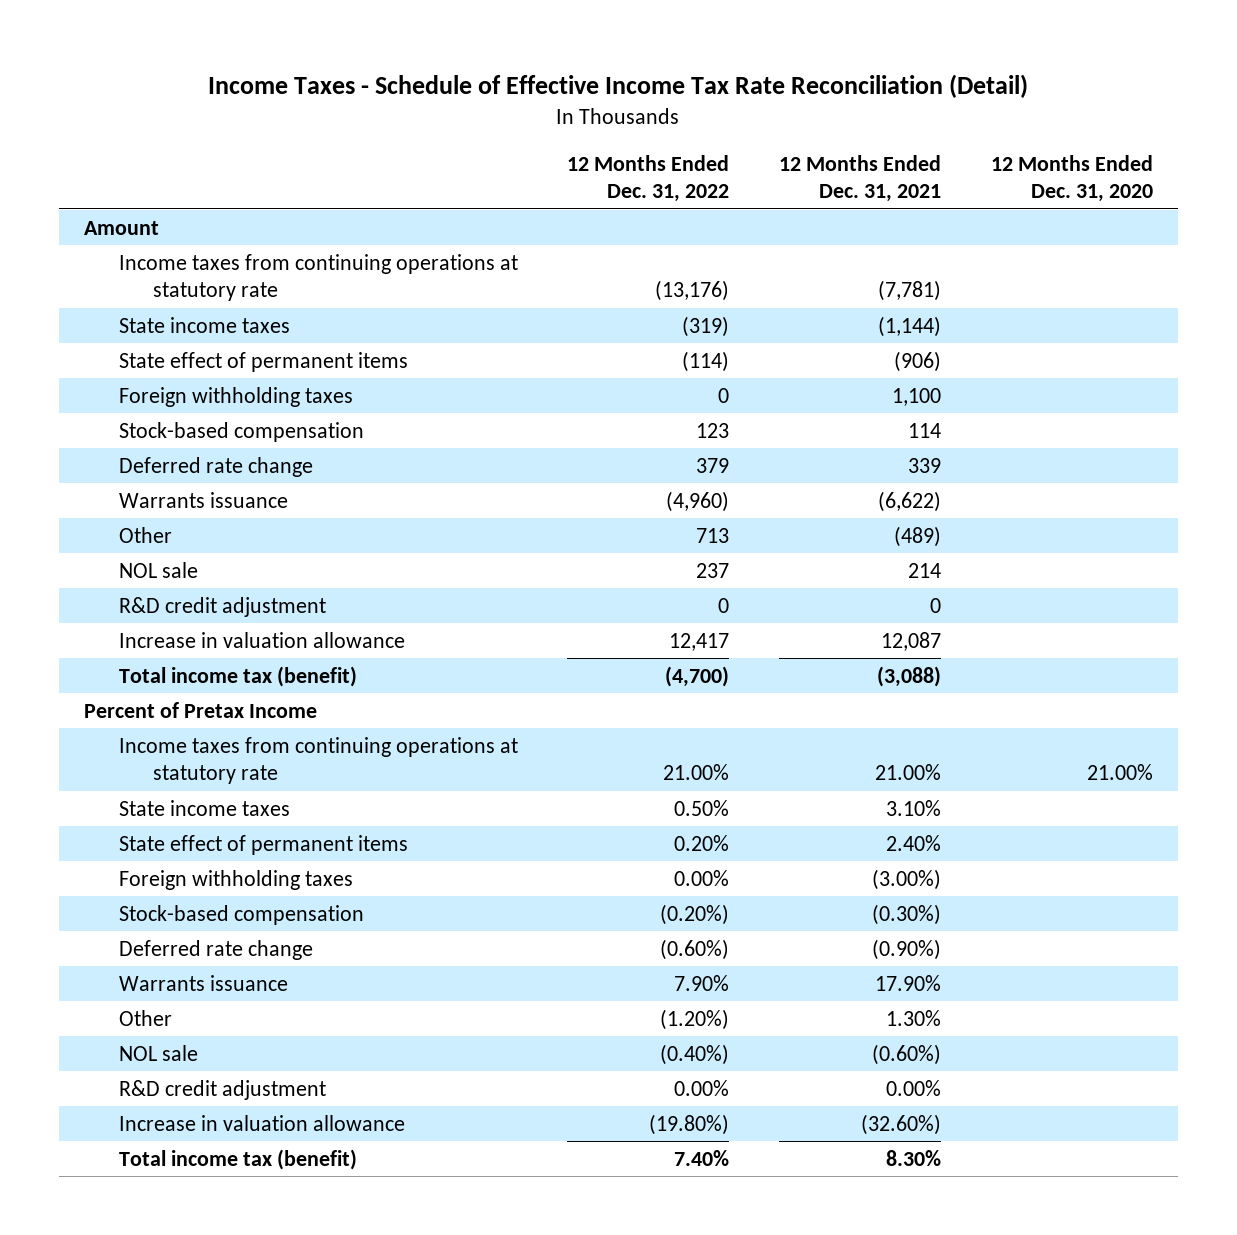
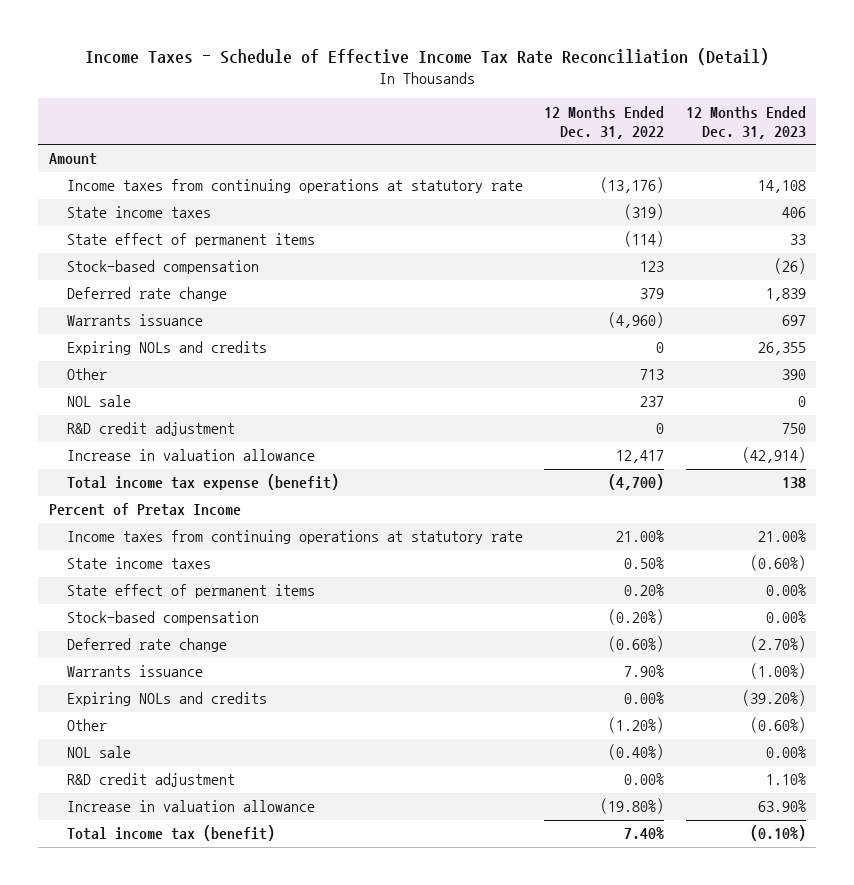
- | 12 Months Ended Dec. 31, 2022 | 12 Months Ended Dec. 31, 2021 | 12 Months Ended Dec. 31, 2020
+ | 12 Months Ended Dec. 31, 2022 | 12 Months Ended Dec. 31, 2023
- Foreign withholding taxes | 0 | 1,100 |
+ Expiring NOLs and credits | 0 | 26,355
- Total income tax (benefit) | (4,700) | (3,088) |
+ Total income tax expense (benefit) | (4,700) | 138
- Foreign withholding taxes | 0.00% | (3.00%) |
+ Expiring NOLs and credits | 0.00% | (39.20%)

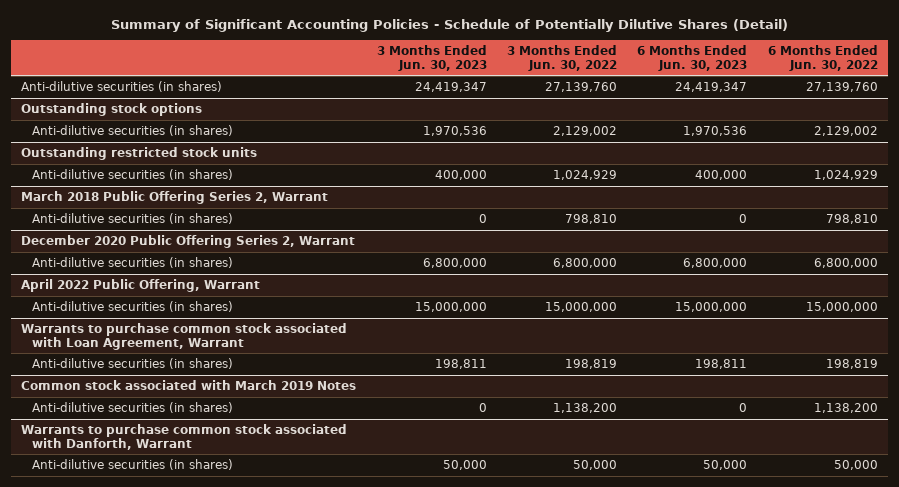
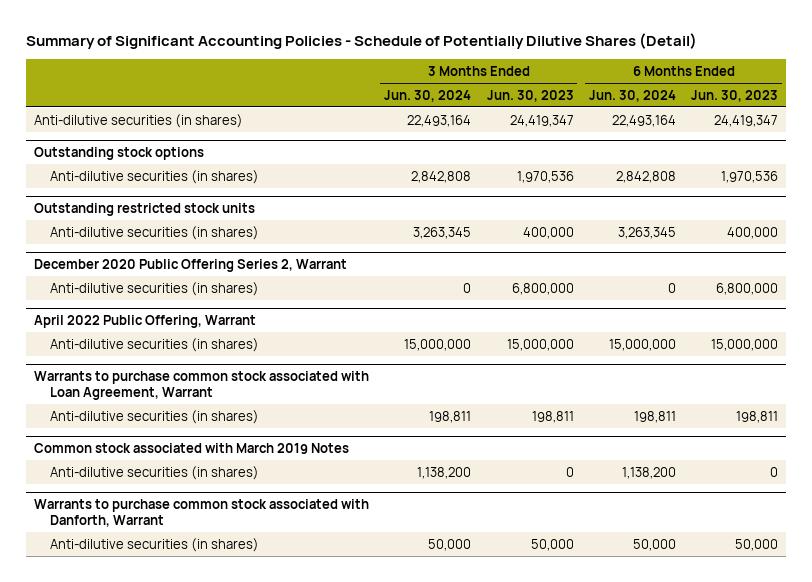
- | 3 Months Ended Jun. 30, 2023 | 3 Months Ended Jun. 30, 2022 | 6 Months Ended Jun. 30, 2023 | 6 Months Ended Jun. 30, 2022
+ | 3 Months Ended Jun. 30, 2024 | 3 Months Ended Jun. 30, 2023 | 6 Months Ended Jun. 30, 2024 | 6 Months Ended Jun. 30, 2023
- March 2018 Public Offering Series 2, Warrant
- Anti-dilutive securities (in shares) | 0 | 798,810 | 0 | 798,810

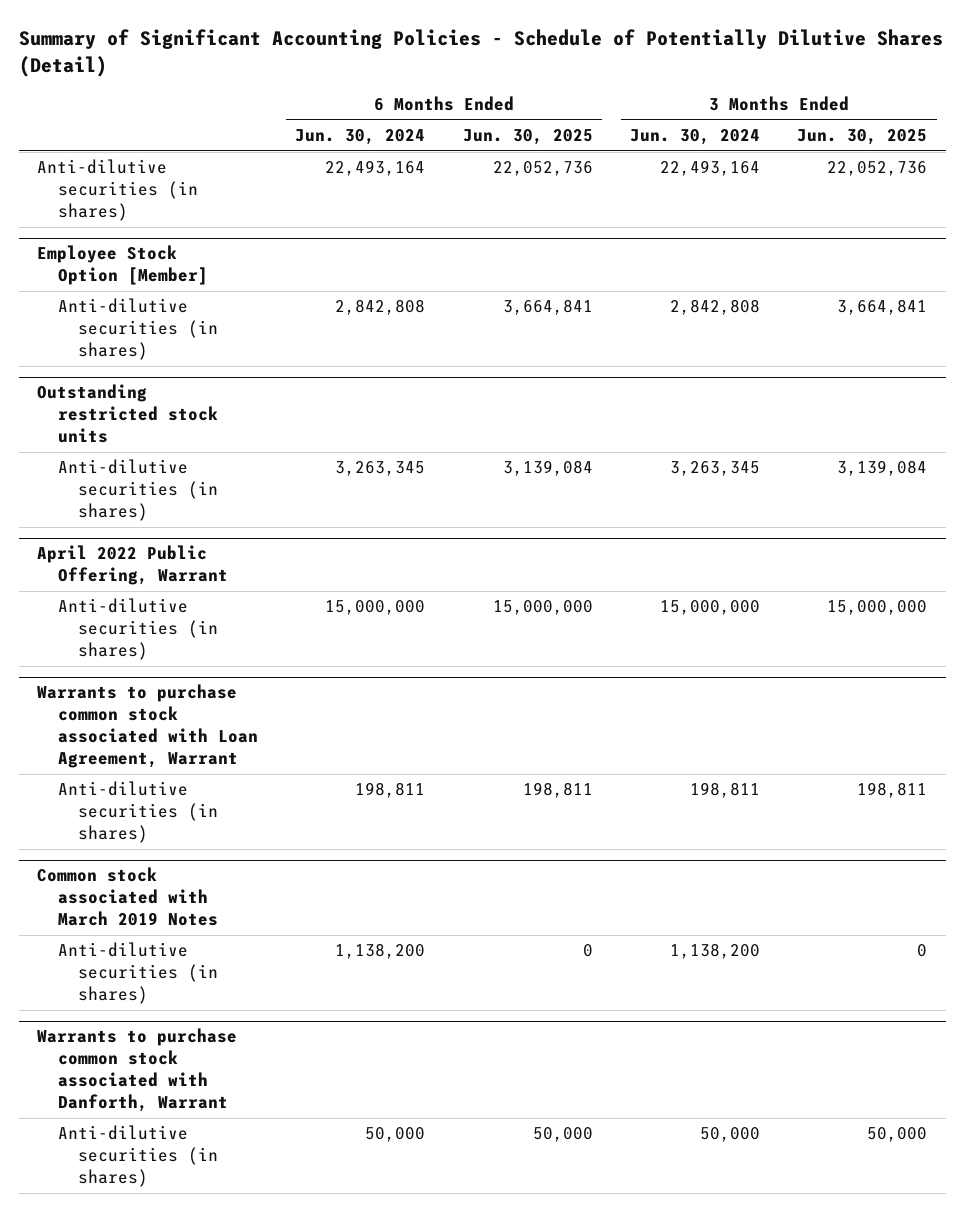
- | 3 Months Ended Jun. 30, 2024 | 3 Months Ended Jun. 30, 2023 | 6 Months Ended Jun. 30, 2024 | 6 Months Ended Jun. 30, 2023
+ | 6 Months Ended Jun. 30, 2024 | 6 Months Ended Jun. 30, 2025 | 3 Months Ended Jun. 30, 2024 | 3 Months Ended Jun. 30, 2025
- Outstanding stock options
+ Employee Stock Option [Member]
- December 2020 Public Offering Series 2, Warrant
- Anti-dilutive securities (in shares) | 0 | 6,800,000 | 0 | 6,800,000

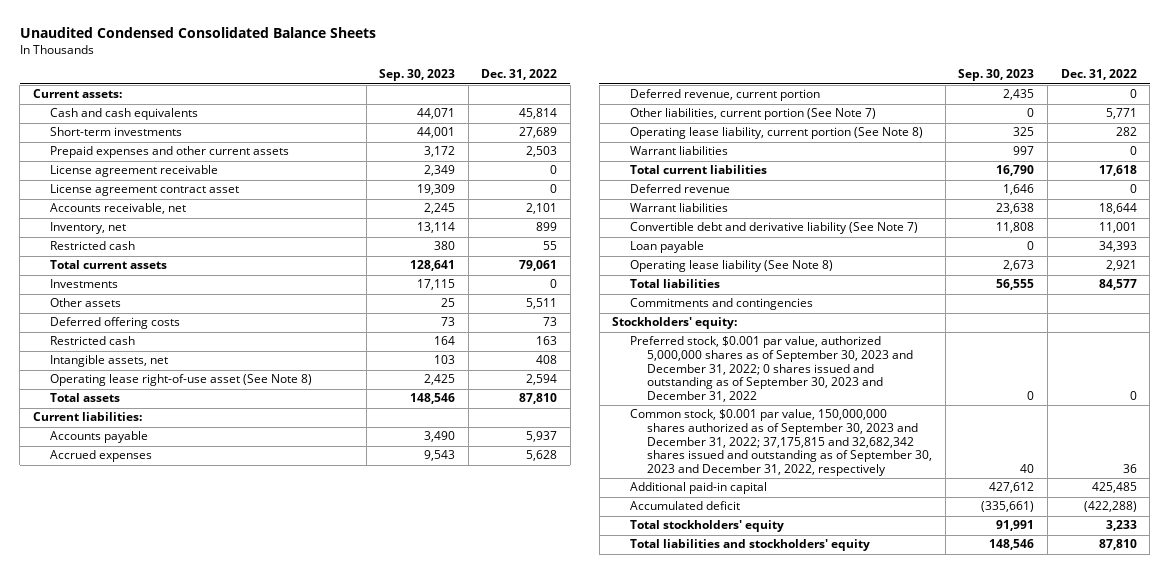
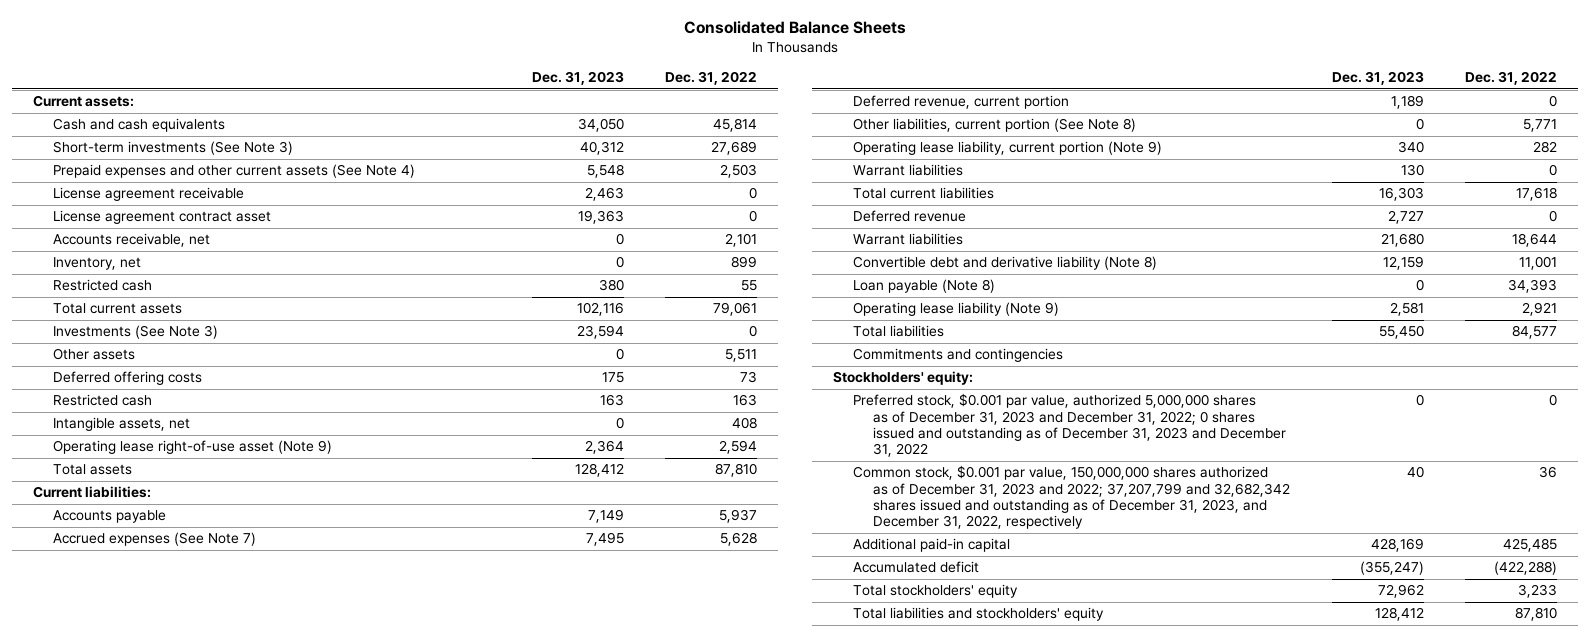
- Unaudited Condensed Consolidated Balance Sheets
+ Consolidated Balance Sheets
- | Sep. 30, 2023 | Dec. 31, 2022
+ | Dec. 31, 2023 | Dec. 31, 2022
- Short-term investments | 44,001 | 27,689
- Prepaid expenses and other current assets | 3,172 | 2,503
+ Short-term investments (See Note 3) | 40,312 | 27,689
+ Prepaid expenses and other current assets (See Note 4) | 5,548 | 2,503
- Investments | 17,115 | 0
+ Investments (See Note 3) | 23,594 | 0
- Operating lease right-of-use asset (See Note 8) | 2,425 | 2,594
+ Operating lease right-of-use asset (Note 9) | 2,364 | 2,594
- Accrued expenses | 9,543 | 5,628
+ Accrued expenses (See Note 7) | 7,495 | 5,628
- Other liabilities, current portion (See Note 7) | 0 | 5,771
- Operating lease liability, current portion (See Note 8) | 325 | 282
+ Other liabilities, current portion (See Note 8) | 0 | 5,771
+ Operating lease liability, current portion (Note 9) | 340 | 282
- Convertible debt and derivative liability (See Note 7) | 11,808 | 11,001
- Loan payable | 0 | 34,393
- Operating lease liability (See Note 8) | 2,673 | 2,921
+ Convertible debt and derivative liability (Note 8) | 12,159 | 11,001
+ Loan payable (Note 8) | 0 | 34,393
+ Operating lease liability (Note 9) | 2,581 | 2,921
- Preferred stock, $0.001 par value, authorized 5,000,000 shares as of September 30, 2023 and December 31, 2022; 0 shares issued and outstanding as of September 30, 2023 and December 31, 2022 | 0 | 0
- Common stock, $0.001 par value, 150,000,000 shares authorized as of September 30, 2023 and December 31, 2022; 37,175,815 and 32,682,342 shares issued and outstanding as of September 30, 2023 and December 31, 2022, respectively | 40 | 36
+ Preferred stock, $0.001 par value, authorized 5,000,000 shares as of December 31, 2023 and December 31, 2022; 0 shares issued and outstanding as of December 31, 2023 and December 31, 2022 | 0 | 0
+ Common stock, $0.001 par value, 150,000,000 shares authorized as of December 31, 2023 and 2022; 37,207,799 and 32,682,342 shares issued and outstanding as of December 31, 2023, and December 31, 2022, respectively | 40 | 36

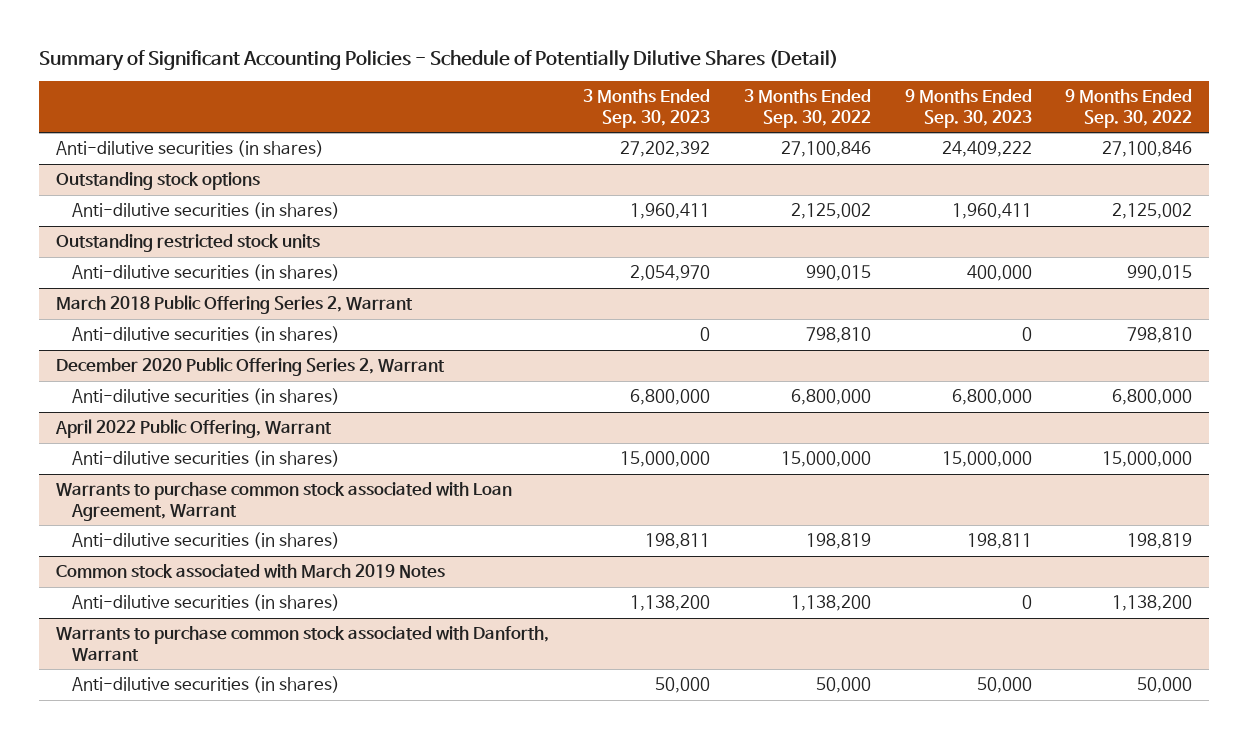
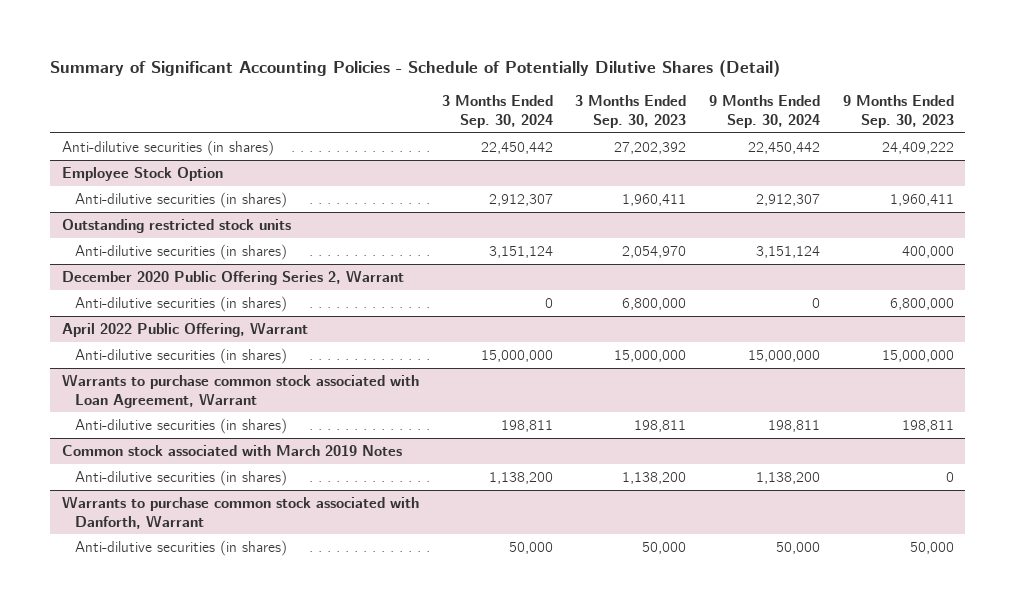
- | 3 Months Ended Sep. 30, 2023 | 3 Months Ended Sep. 30, 2022 | 9 Months Ended Sep. 30, 2023 | 9 Months Ended Sep. 30, 2022
+ | 3 Months Ended Sep. 30, 2024 | 3 Months Ended Sep. 30, 2023 | 9 Months Ended Sep. 30, 2024 | 9 Months Ended Sep. 30, 2023
- Outstanding stock options
+ Employee Stock Option
- March 2018 Public Offering Series 2, Warrant
- Anti-dilutive securities (in shares) | 0 | 798,810 | 0 | 798,810

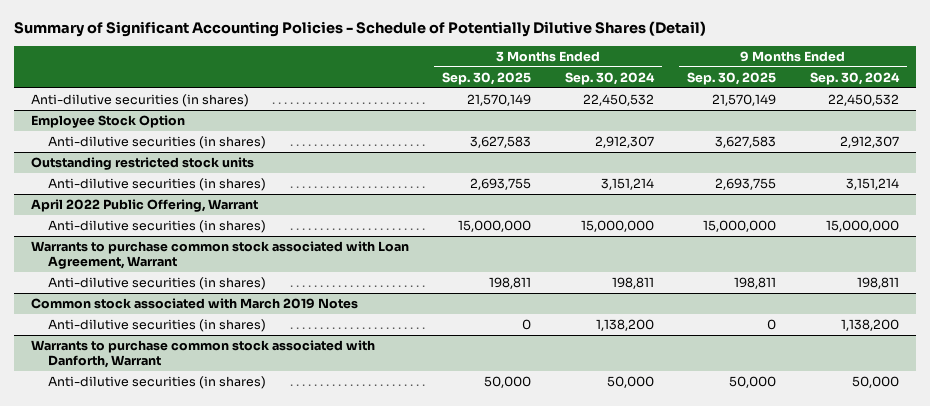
- | 3 Months Ended Sep. 30, 2024 | 3 Months Ended Sep. 30, 2023 | 9 Months Ended Sep. 30, 2024 | 9 Months Ended Sep. 30, 2023
+ | 3 Months Ended Sep. 30, 2025 | 3 Months Ended Sep. 30, 2024 | 9 Months Ended Sep. 30, 2025 | 9 Months Ended Sep. 30, 2024
- Anti-dilutive securities (in shares) | 22,450,442 | 27,202,392 | 22,450,442 | 24,409,222
+ Anti-dilutive securities (in shares) | 21,570,149 | 22,450,532 | 21,570,149 | 22,450,532
@ Outstanding restricted stock units
- Anti-dilutive securities (in shares) | 3,151,124 | 2,054,970 | 3,151,124 | 400,000
- December 2020 Public Offering Series 2, Warrant
- Anti-dilutive securities (in shares) | 0 | 6,800,000 | 0 | 6,800,000
@ Outstanding restricted stock units
+ Anti-dilutive securities (in shares) | 2,693,755 | 3,151,214 | 2,693,755 | 3,151,214

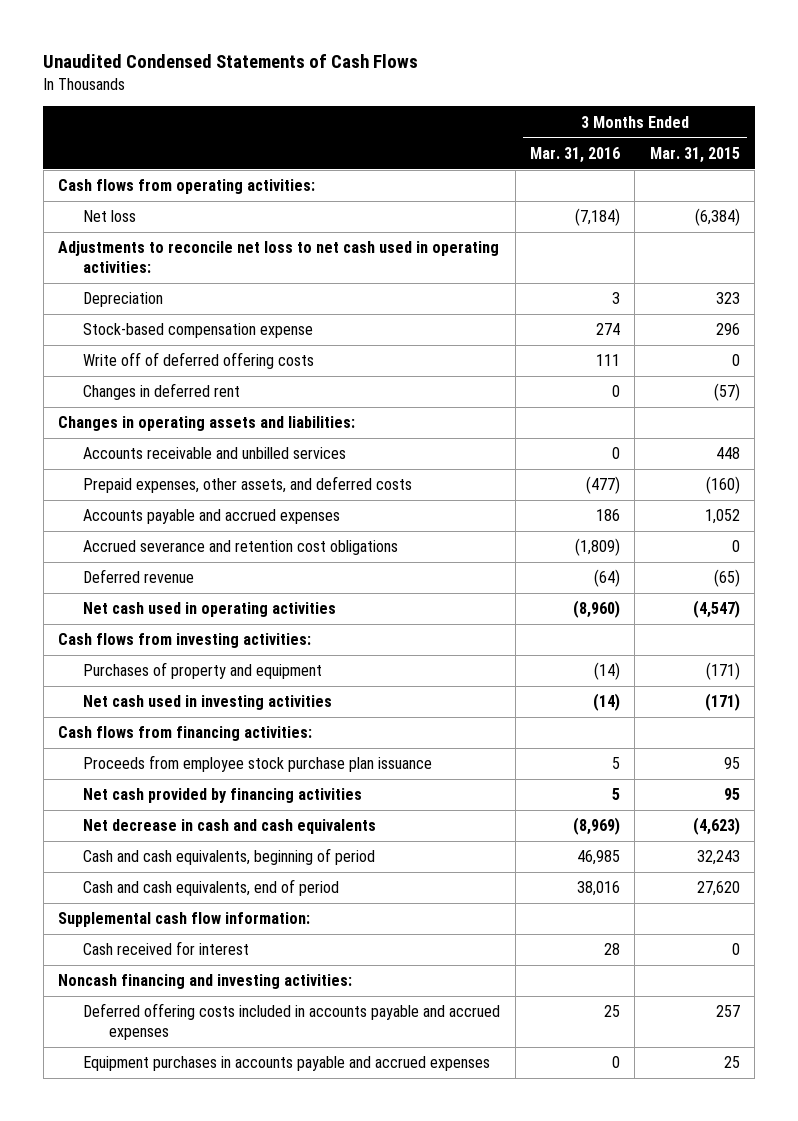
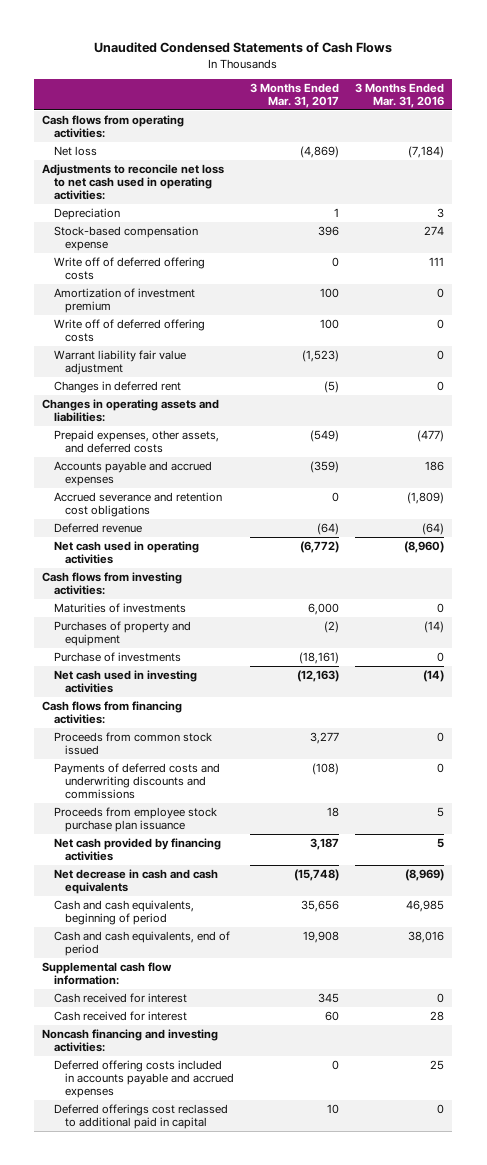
- | 3 Months Ended Mar. 31, 2016 | 3 Months Ended Mar. 31, 2015
+ | 3 Months Ended Mar. 31, 2017 | 3 Months Ended Mar. 31, 2016
+ Amortization of investment premium | 100 | 0
+ Write off of deferred offering costs | 100 | 0
+ Warrant liability fair value adjustment | (1,523) | 0
- Accounts receivable and unbilled services | 0 | 448
+ Maturities of investments | 6,000 | 0
+ Purchase of investments | (18,161) | 0
+ Proceeds from common stock issued | 3,277 | 0
+ Payments of deferred costs and underwriting discounts and commissions | (108) | 0
+ Cash received for interest | 345 | 0
- Equipment purchases in accounts payable and accrued expenses | 0 | 25
+ Deferred offerings cost reclassed to additional paid in capital | 10 | 0

